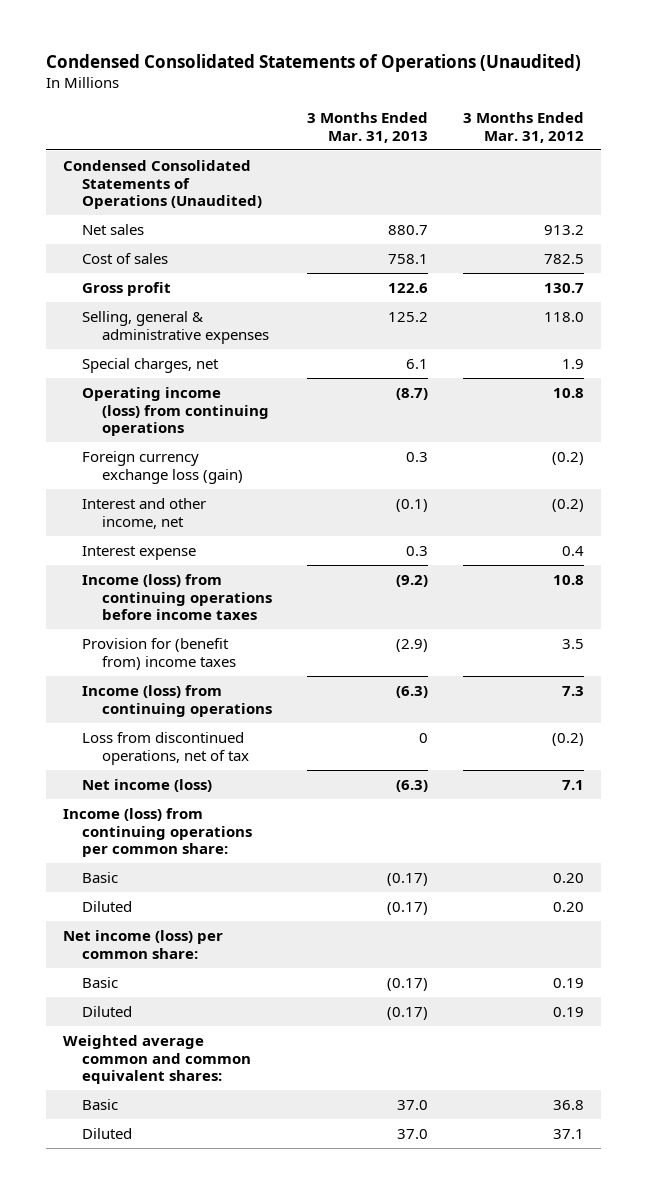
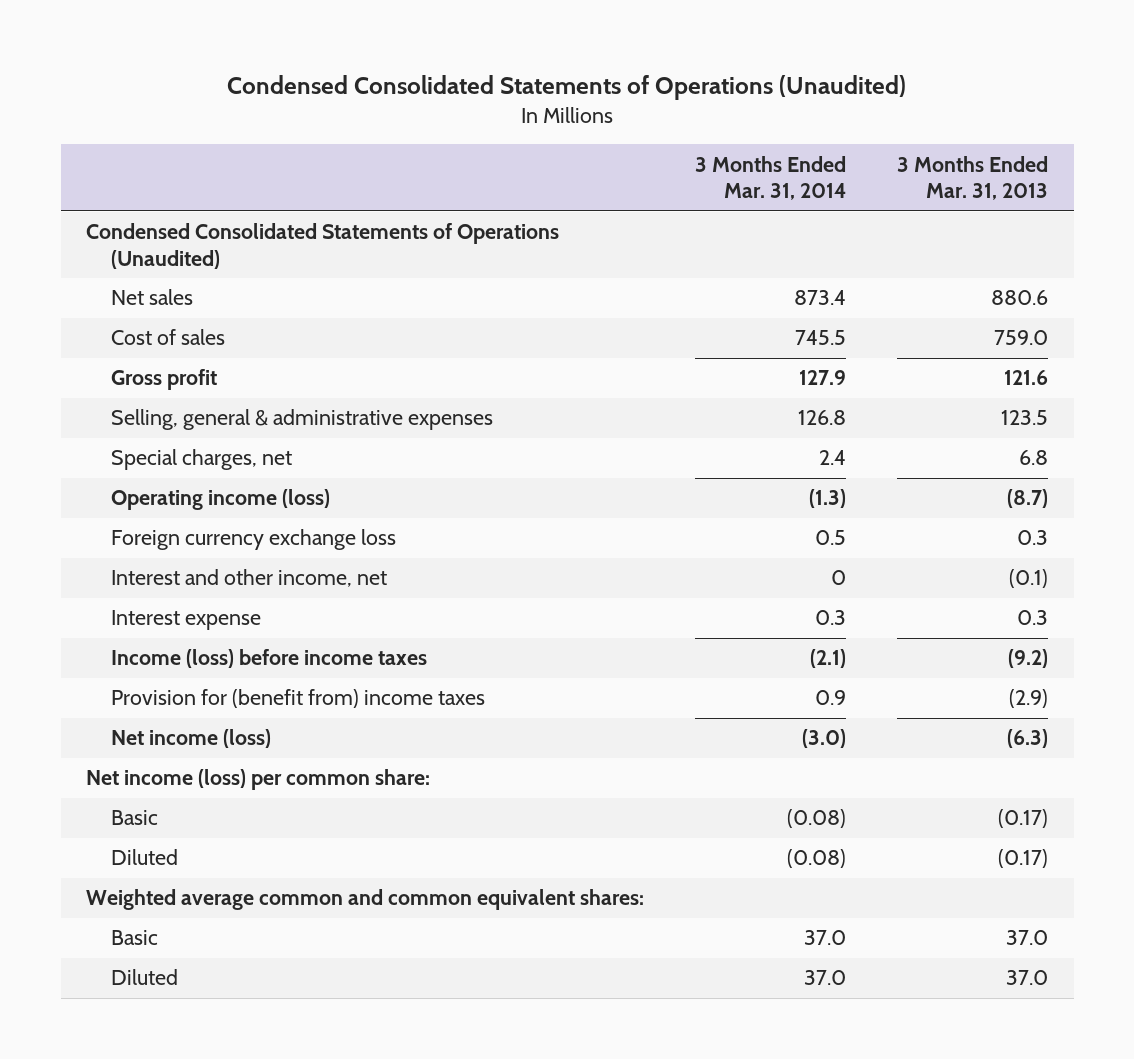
- | 3 Months Ended Mar. 31, 2013 | 3 Months Ended Mar. 31, 2012
+ | 3 Months Ended Mar. 31, 2014 | 3 Months Ended Mar. 31, 2013
- Net sales | 880.7 | 913.2
- Cost of sales | 758.1 | 782.5
- Gross profit | 122.6 | 130.7
- Selling, general & administrative expenses | 125.2 | 118.0
- Special charges, net | 6.1 | 1.9
- Operating income (loss) from continuing operations | (8.7) | 10.8
- Foreign currency exchange loss (gain) | 0.3 | (0.2)
+ Net sales | 873.4 | 880.6
+ Cost of sales | 745.5 | 759.0
+ Gross profit | 127.9 | 121.6
+ Selling, general & administrative expenses | 126.8 | 123.5
+ Special charges, net | 2.4 | 6.8
+ Operating income (loss) | (1.3) | (8.7)
+ Foreign currency exchange loss | 0.5 | 0.3
- Income (loss) from continuing operations before income taxes | (9.2) | 10.8
+ Income (loss) before income taxes | (2.1) | (9.2)
- Income (loss) from continuing operations | (6.3) | 7.3
- Loss from discontinued operations, net of tax | 0 | (0.2)
- Income (loss) from continuing operations per common share:
- Basic | (0.17) | 0.20
- Diluted | (0.17) | 0.20

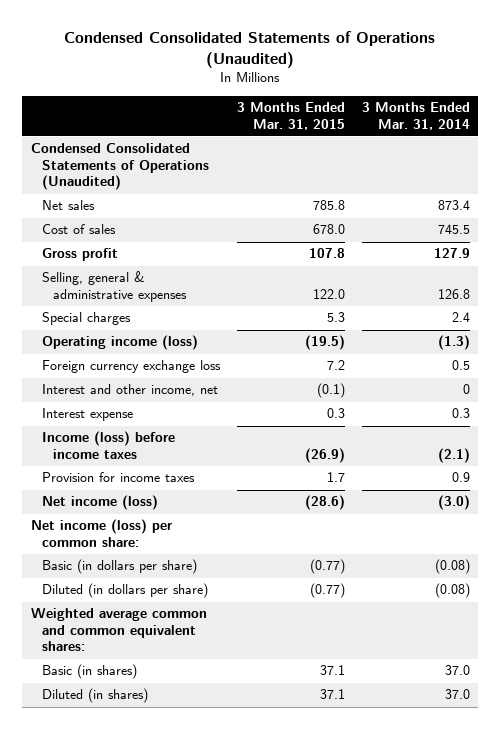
- | 3 Months Ended Mar. 31, 2014 | 3 Months Ended Mar. 31, 2013
+ | 3 Months Ended Mar. 31, 2015 | 3 Months Ended Mar. 31, 2014
- Special charges, net | 2.4 | 6.8
+ Special charges | 5.3 | 2.4
- Provision for (benefit from) income taxes | 0.9 | (2.9)
+ Provision for income taxes | 1.7 | 0.9
- Basic | (0.08) | (0.17)
- Diluted | (0.08) | (0.17)
+ Basic (in dollars per share) | (0.77) | (0.08)
+ Diluted (in dollars per share) | (0.77) | (0.08)
- Basic | 37.0 | 37.0
- Diluted | 37.0 | 37.0
+ Basic (in shares) | 37.1 | 37.0
+ Diluted (in shares) | 37.1 | 37.0

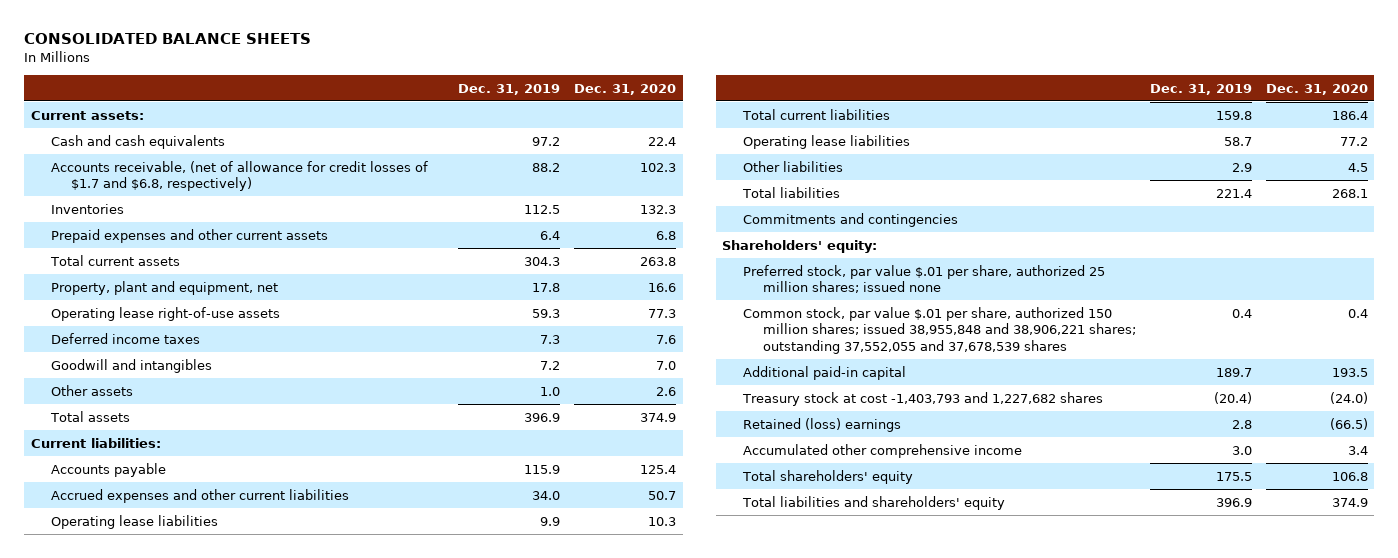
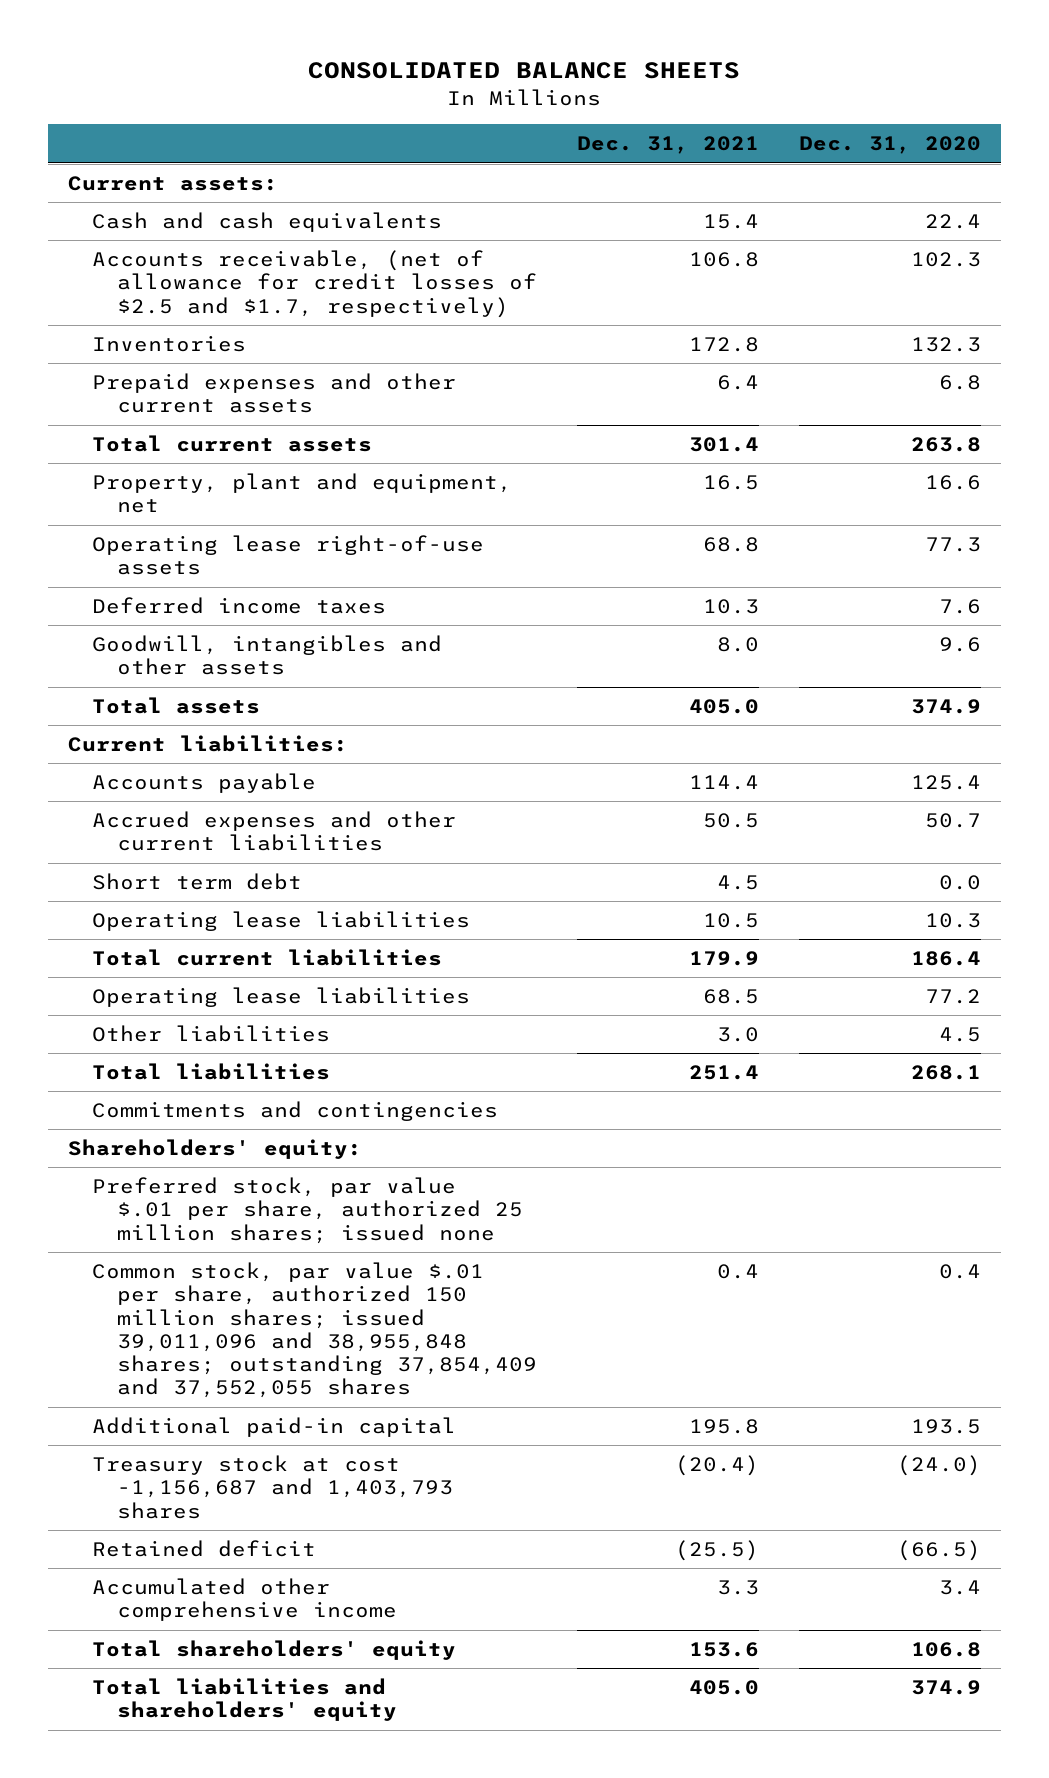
- | Dec. 31, 2019 | Dec. 31, 2020
+ | Dec. 31, 2021 | Dec. 31, 2020
- Accounts receivable, (net of allowance for credit losses of $1.7 and $6.8, respectively) | 88.2 | 102.3
+ Accounts receivable, (net of allowance for credit losses of $2.5 and $1.7, respectively) | 106.8 | 102.3
- Goodwill and intangibles | 7.2 | 7.0
- Other assets | 1.0 | 2.6
+ Goodwill, intangibles and other assets | 8.0 | 9.6
+ Short term debt | 4.5 | 0.0
- Common stock, par value $.01 per share, authorized 150 million shares; issued 38,955,848 and 38,906,221 shares; outstanding 37,552,055 and 37,678,539 shares | 0.4 | 0.4
+ Common stock, par value $.01 per share, authorized 150 million shares; issued 39,011,096 and 38,955,848 shares; outstanding 37,854,409 and 37,552,055 shares | 0.4 | 0.4
- Treasury stock at cost -1,403,793 and 1,227,682 shares | (20.4) | (24.0)
- Retained (loss) earnings | 2.8 | (66.5)
+ Treasury stock at cost -1,156,687 and 1,403,793 shares | (20.4) | (24.0)
+ Retained deficit | (25.5) | (66.5)

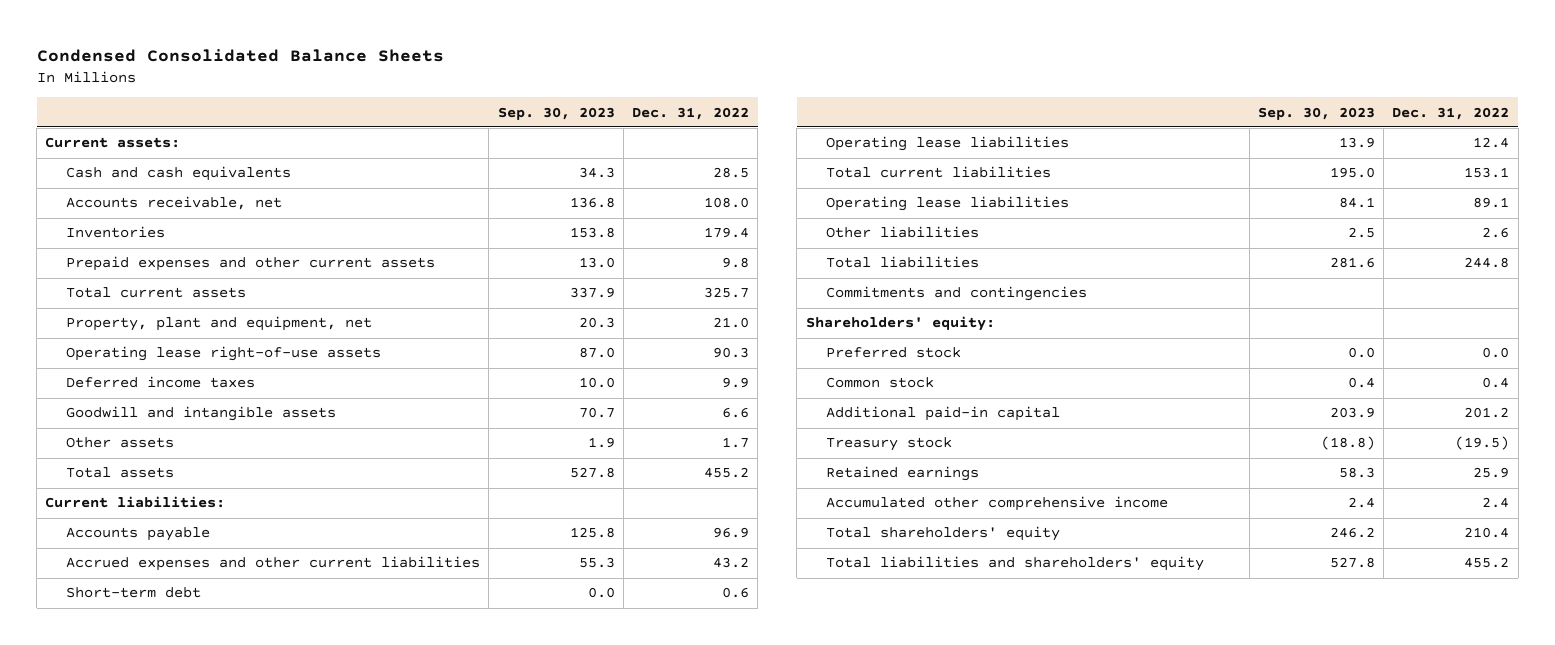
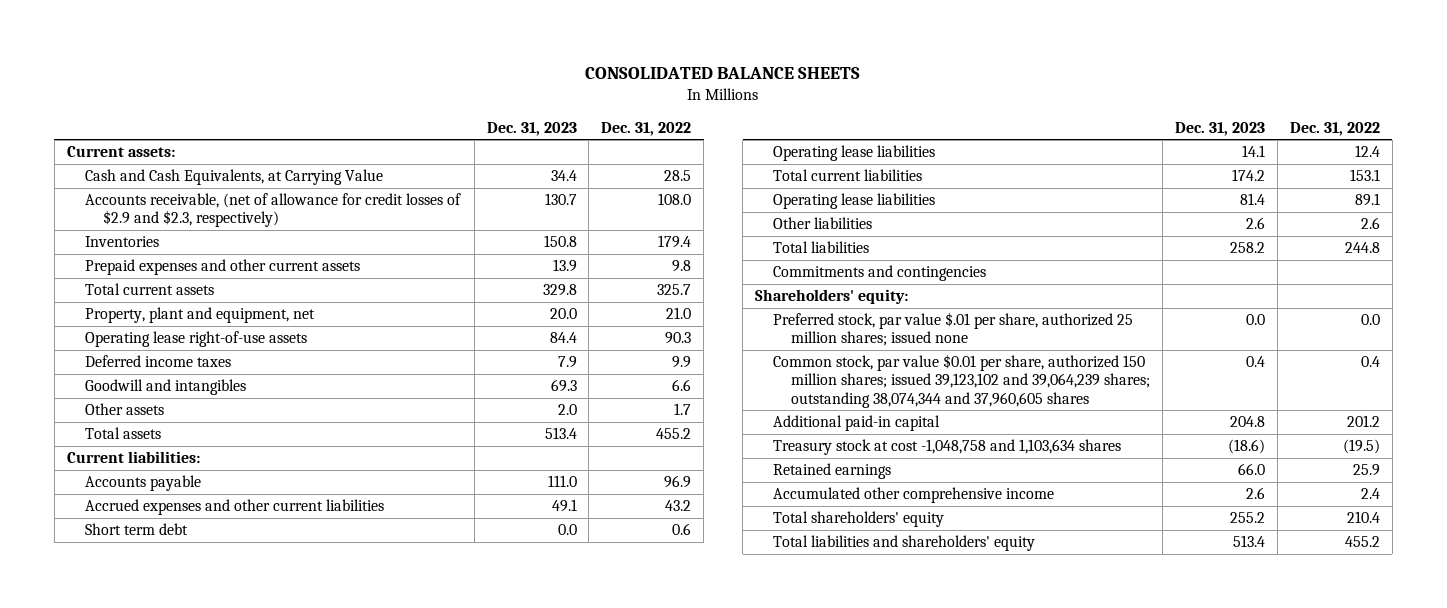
- Condensed Consolidated Balance Sheets
+ CONSOLIDATED BALANCE SHEETS
- | Sep. 30, 2023 | Dec. 31, 2022
+ | Dec. 31, 2023 | Dec. 31, 2022
- Cash and cash equivalents | 34.3 | 28.5
- Accounts receivable, net | 136.8 | 108.0
+ Cash and Cash Equivalents, at Carrying Value | 34.4 | 28.5
+ Accounts receivable, (net of allowance for credit losses of $2.9 and $2.3, respectively) | 130.7 | 108.0
- Goodwill and intangible assets | 70.7 | 6.6
+ Goodwill and intangibles | 69.3 | 6.6
- Short-term debt | 0.0 | 0.6
+ Short term debt | 0.0 | 0.6
- Preferred stock | 0.0 | 0.0
- Common stock | 0.4 | 0.4
+ Preferred stock, par value $.01 per share, authorized 25 million shares; issued none | 0.0 | 0.0
+ Common stock, par value $0.01 per share, authorized 150 million shares; issued 39,123,102 and 39,064,239 shares; outstanding 38,074,344 and 37,960,605 shares | 0.4 | 0.4
- Treasury stock | (18.8) | (19.5)
+ Treasury stock at cost -1,048,758 and 1,103,634 shares | (18.6) | (19.5)

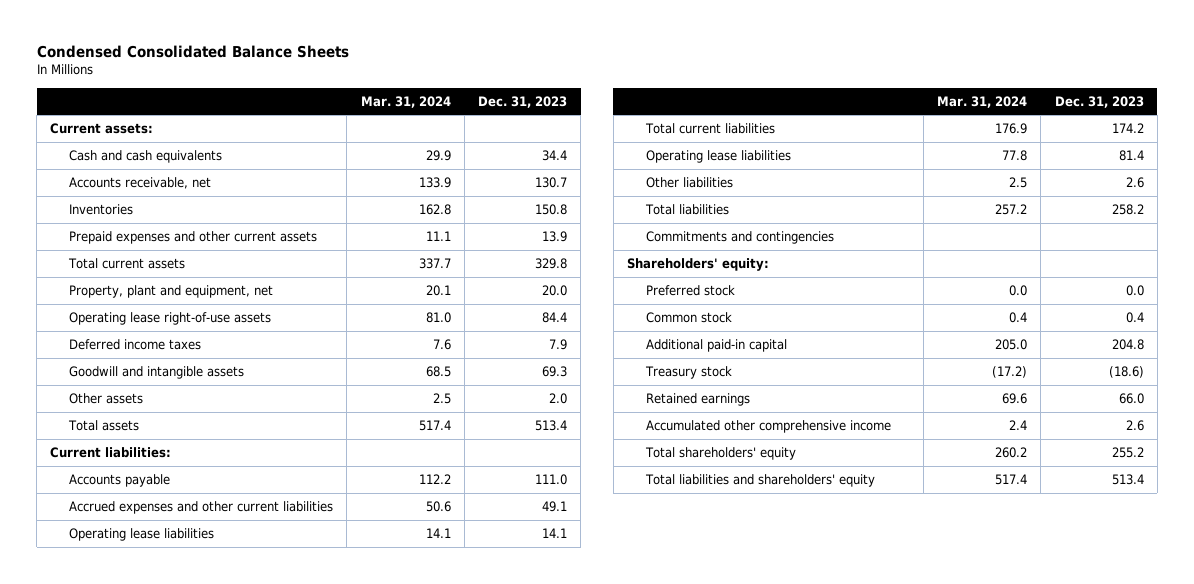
- CONSOLIDATED BALANCE SHEETS
+ Condensed Consolidated Balance Sheets
- | Dec. 31, 2023 | Dec. 31, 2022
+ | Mar. 31, 2024 | Dec. 31, 2023
- Cash and Cash Equivalents, at Carrying Value | 34.4 | 28.5
- Accounts receivable, (net of allowance for credit losses of $2.9 and $2.3, respectively) | 130.7 | 108.0
+ Cash and cash equivalents | 29.9 | 34.4
+ Accounts receivable, net | 133.9 | 130.7
- Goodwill and intangibles | 69.3 | 6.6
+ Goodwill and intangible assets | 68.5 | 69.3
- Short term debt | 0.0 | 0.6
- Preferred stock, par value $.01 per share, authorized 25 million shares; issued none | 0.0 | 0.0
- Common stock, par value $0.01 per share, authorized 150 million shares; issued 39,123,102 and 39,064,239 shares; outstanding 38,074,344 and 37,960,605 shares | 0.4 | 0.4
+ Preferred stock | 0.0 | 0.0
+ Common stock | 0.4 | 0.4
- Treasury stock at cost -1,048,758 and 1,103,634 shares | (18.6) | (19.5)
+ Treasury stock | (17.2) | (18.6)

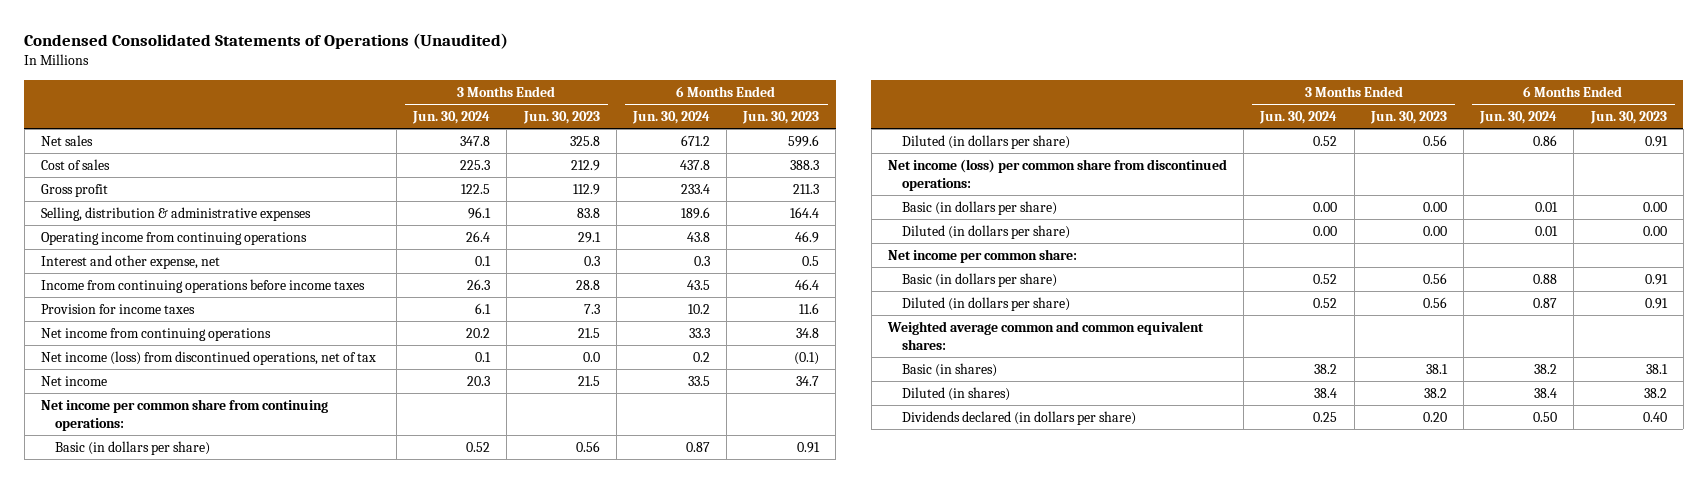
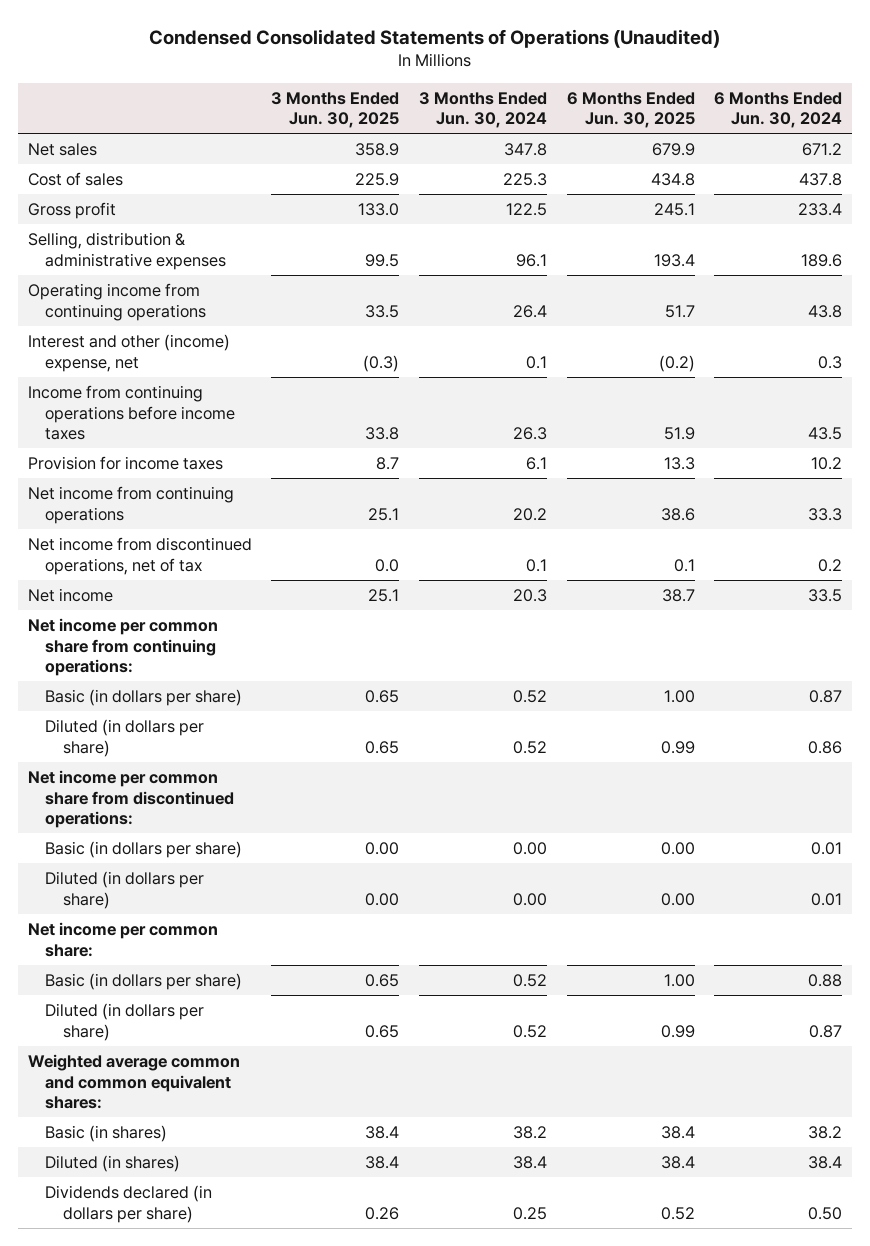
- | 3 Months Ended Jun. 30, 2024 | 3 Months Ended Jun. 30, 2023 | 6 Months Ended Jun. 30, 2024 | 6 Months Ended Jun. 30, 2023
+ | 3 Months Ended Jun. 30, 2025 | 3 Months Ended Jun. 30, 2024 | 6 Months Ended Jun. 30, 2025 | 6 Months Ended Jun. 30, 2024
- Interest and other expense, net | 0.1 | 0.3 | 0.3 | 0.5
+ Interest and other (income) expense, net | (0.3) | 0.1 | (0.2) | 0.3
- Net income (loss) from discontinued operations, net of tax | 0.1 | 0.0 | 0.2 | (0.1)
+ Net income from discontinued operations, net of tax | 0.0 | 0.1 | 0.1 | 0.2
- Net income (loss) per common share from discontinued operations:
+ Net income per common share from discontinued operations:

